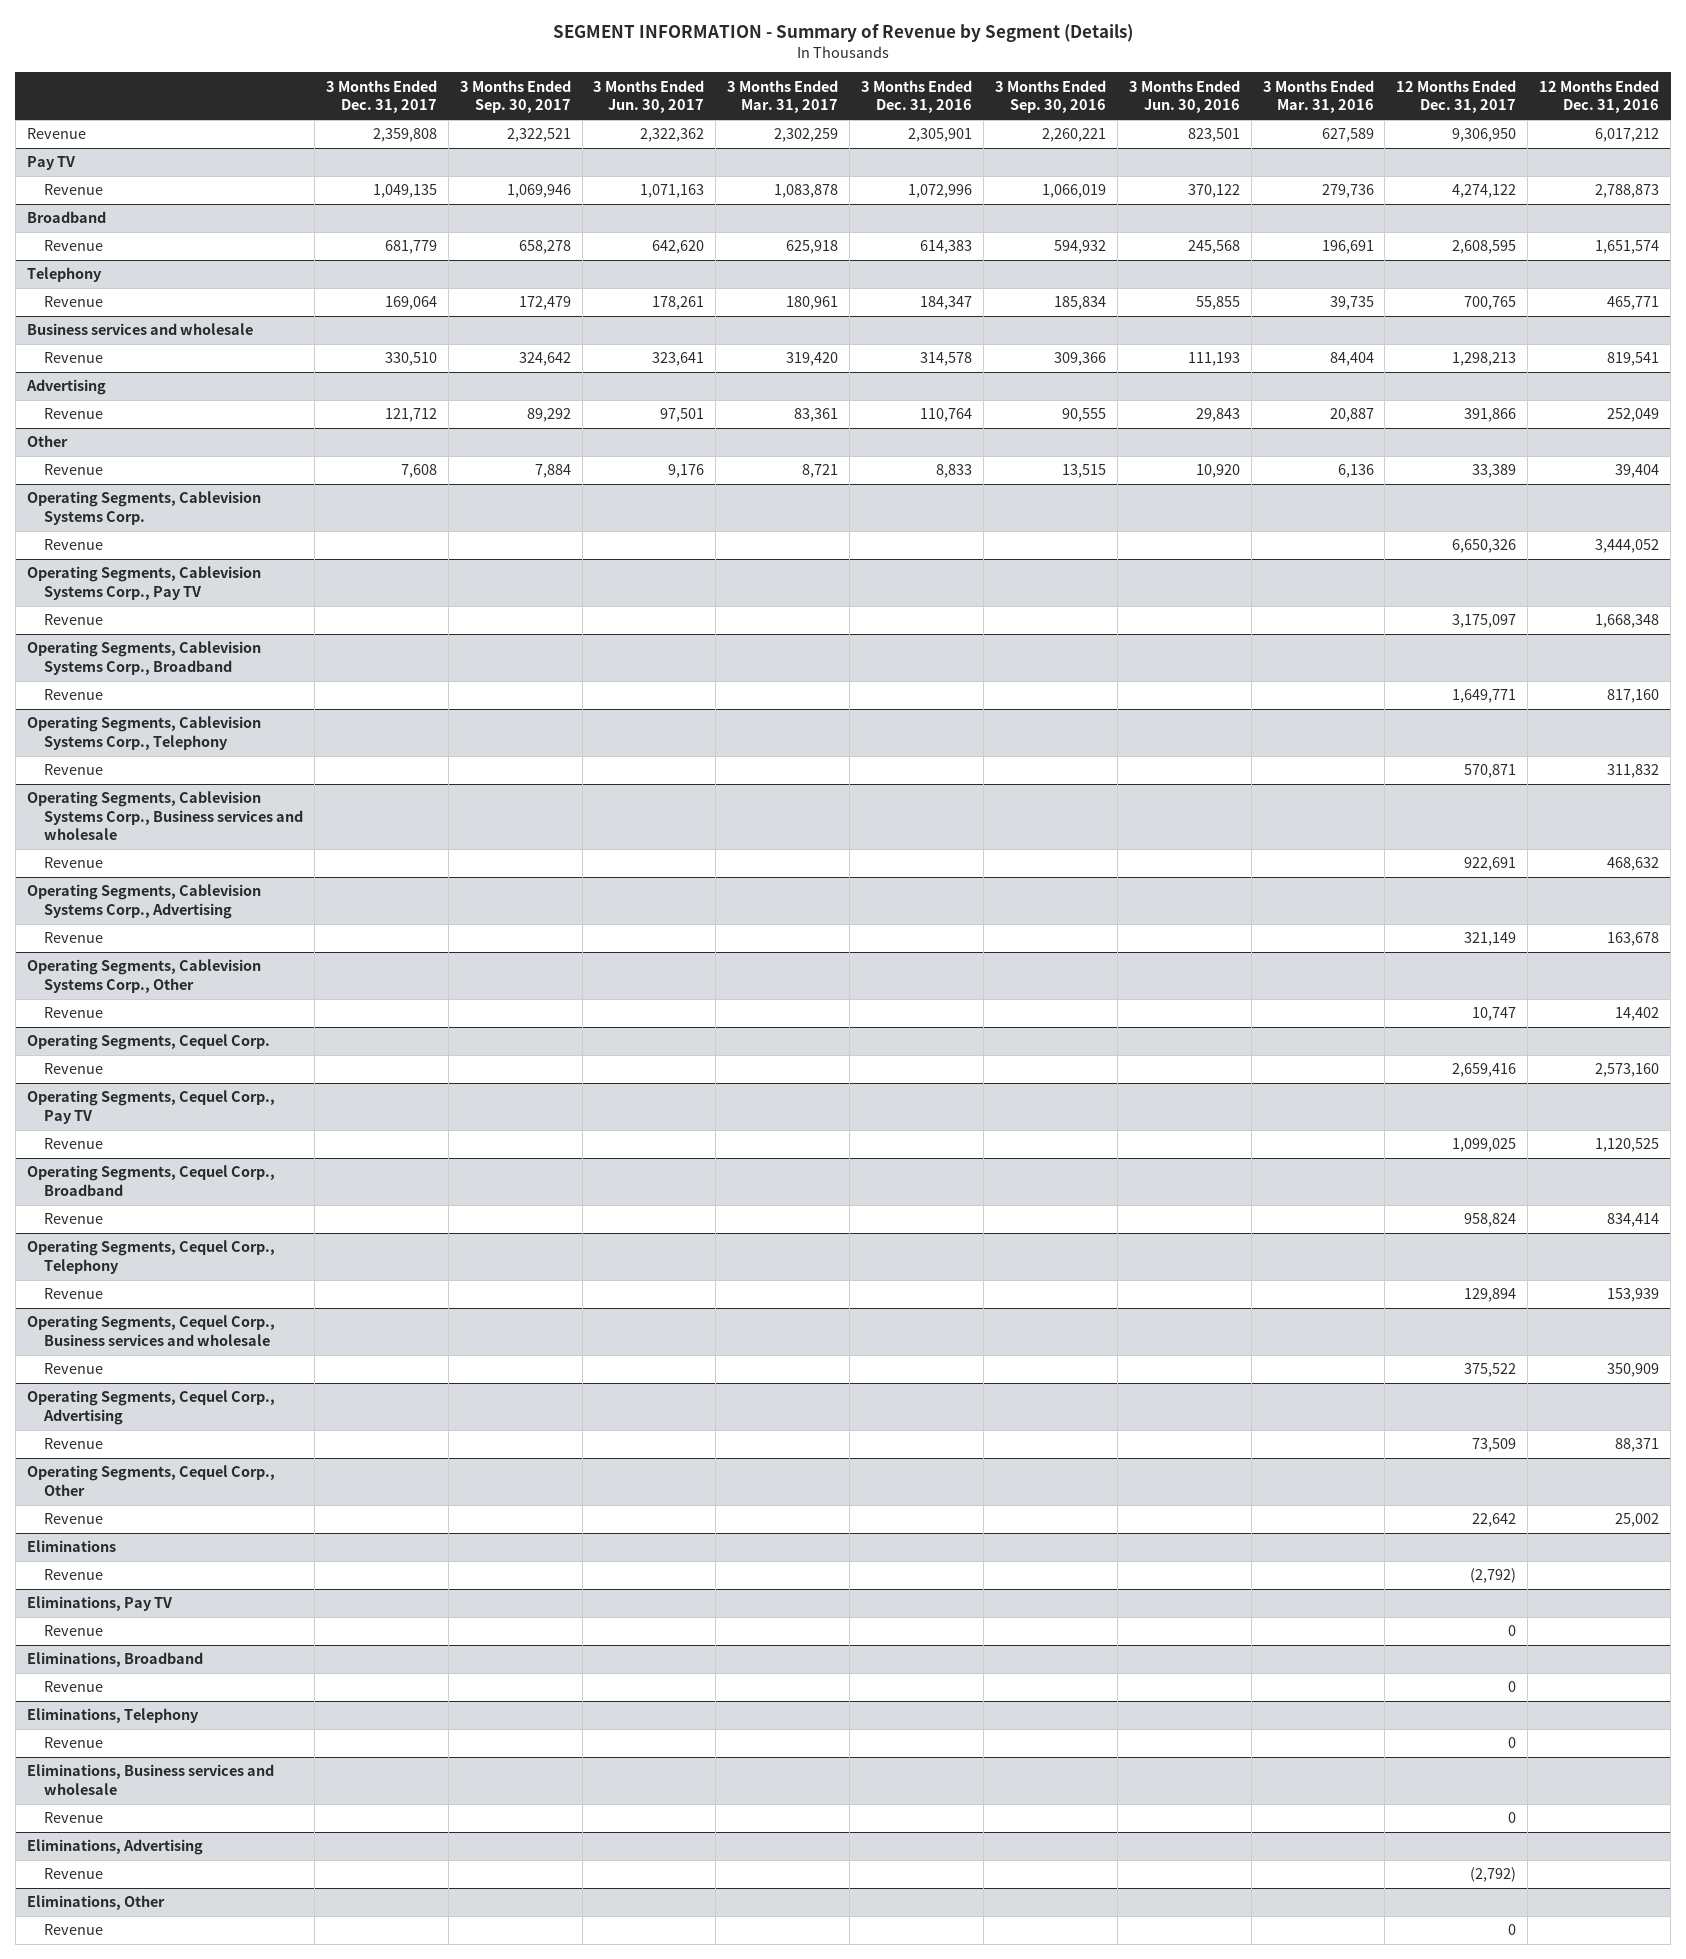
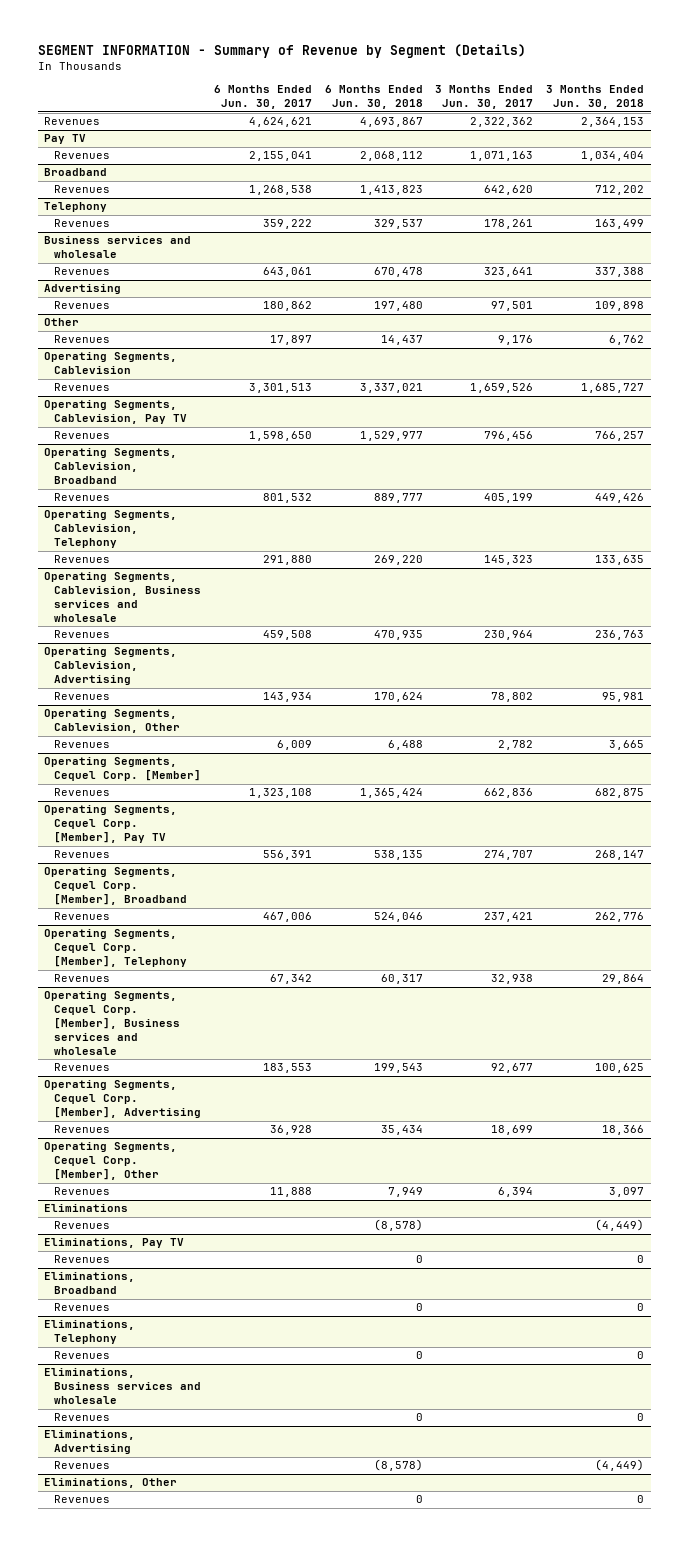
- | 3 Months Ended Dec. 31, 2017 | 3 Months Ended Sep. 30, 2017 | 3 Months Ended Jun. 30, 2017 | 3 Months Ended Mar. 31, 2017 | 3 Months Ended Dec. 31, 2016 | 3 Months Ended Sep. 30, 2016 | 3 Months Ended Jun. 30, 2016 | 3 Months Ended Mar. 31, 2016 | 12 Months Ended Dec. 31, 2017 | 12 Months Ended Dec. 31, 2016
+ | 6 Months Ended Jun. 30, 2017 | 6 Months Ended Jun. 30, 2018 | 3 Months Ended Jun. 30, 2017 | 3 Months Ended Jun. 30, 2018
- Revenue | 2,359,808 | 2,322,521 | 2,322,362 | 2,302,259 | 2,305,901 | 2,260,221 | 823,501 | 627,589 | 9,306,950 | 6,017,212
+ Revenues | 4,624,621 | 4,693,867 | 2,322,362 | 2,364,153
@ Pay TV
- Revenue | 1,049,135 | 1,069,946 | 1,071,163 | 1,083,878 | 1,072,996 | 1,066,019 | 370,122 | 279,736 | 4,274,122 | 2,788,873
+ Revenues | 2,155,041 | 2,068,112 | 1,071,163 | 1,034,404
@ Broadband
- Revenue | 681,779 | 658,278 | 642,620 | 625,918 | 614,383 | 594,932 | 245,568 | 196,691 | 2,608,595 | 1,651,574
+ Revenues | 1,268,538 | 1,413,823 | 642,620 | 712,202
@ Telephony
- Revenue | 169,064 | 172,479 | 178,261 | 180,961 | 184,347 | 185,834 | 55,855 | 39,735 | 700,765 | 465,771
+ Revenues | 359,222 | 329,537 | 178,261 | 163,499
@ Business services and wholesale
- Revenue | 330,510 | 324,642 | 323,641 | 319,420 | 314,578 | 309,366 | 111,193 | 84,404 | 1,298,213 | 819,541
+ Revenues | 643,061 | 670,478 | 323,641 | 337,388
@ Advertising
- Revenue | 121,712 | 89,292 | 97,501 | 83,361 | 110,764 | 90,555 | 29,843 | 20,887 | 391,866 | 252,049
+ Revenues | 180,862 | 197,480 | 97,501 | 109,898
@ Other
- Revenue | 7,608 | 7,884 | 9,176 | 8,721 | 8,833 | 13,515 | 10,920 | 6,136 | 33,389 | 39,404
- Operating Segments, Cablevision Systems Corp.
- Revenue | | | | | | | | | 6,650,326 | 3,444,052
- Operating Segments, Cablevision Systems Corp., Pay TV
- Revenue | | | | | | | | | 3,175,097 | 1,668,348
- Operating Segments, Cablevision Systems Corp., Broadband
- Revenue | | | | | | | | | 1,649,771 | 817,160
- Operating Segments, Cablevision Systems Corp., Telephony
- Revenue | | | | | | | | | 570,871 | 311,832
- Operating Segments, Cablevision Systems Corp., Business services and wholesale
- Revenue | | | | | | | | | 922,691 | 468,632
- Operating Segments, Cablevision Systems Corp., Advertising
- Revenue | | | | | | | | | 321,149 | 163,678
- Operating Segments, Cablevision Systems Corp., Other
- Revenue | | | | | | | | | 10,747 | 14,402
- Operating Segments, Cequel Corp.
- Revenue | | | | | | | | | 2,659,416 | 2,573,160
- Operating Segments, Cequel Corp., Pay TV
- Revenue | | | | | | | | | 1,099,025 | 1,120,525
- Operating Segments, Cequel Corp., Broadband
- Revenue | | | | | | | | | 958,824 | 834,414
- Operating Segments, Cequel Corp., Telephony
- Revenue | | | | | | | | | 129,894 | 153,939
- Operating Segments, Cequel Corp., Business services and wholesale
- Revenue | | | | | | | | | 375,522 | 350,909
- Operating Segments, Cequel Corp., Advertising
- Revenue | | | | | | | | | 73,509 | 88,371
- Operating Segments, Cequel Corp., Other
- Revenue | | | | | | | | | 22,642 | 25,002
@ Other
+ Revenues | 17,897 | 14,437 | 9,176 | 6,762
+ Operating Segments, Cablevision
+ Revenues | 3,301,513 | 3,337,021 | 1,659,526 | 1,685,727
+ Operating Segments, Cablevision, Pay TV
+ Revenues | 1,598,650 | 1,529,977 | 796,456 | 766,257
+ Operating Segments, Cablevision, Broadband
+ Revenues | 801,532 | 889,777 | 405,199 | 449,426
+ Operating Segments, Cablevision, Telephony
+ Revenues | 291,880 | 269,220 | 145,323 | 133,635
+ Operating Segments, Cablevision, Business services and wholesale
+ Revenues | 459,508 | 470,935 | 230,964 | 236,763
+ Operating Segments, Cablevision, Advertising
+ Revenues | 143,934 | 170,624 | 78,802 | 95,981
+ Operating Segments, Cablevision, Other
+ Revenues | 6,009 | 6,488 | 2,782 | 3,665
+ Operating Segments, Cequel Corp. [Member]
+ Revenues | 1,323,108 | 1,365,424 | 662,836 | 682,875
+ Operating Segments, Cequel Corp. [Member], Pay TV
+ Revenues | 556,391 | 538,135 | 274,707 | 268,147
+ Operating Segments, Cequel Corp. [Member], Broadband
+ Revenues | 467,006 | 524,046 | 237,421 | 262,776
+ Operating Segments, Cequel Corp. [Member], Telephony
+ Revenues | 67,342 | 60,317 | 32,938 | 29,864
+ Operating Segments, Cequel Corp. [Member], Business services and wholesale
+ Revenues | 183,553 | 199,543 | 92,677 | 100,625
+ Operating Segments, Cequel Corp. [Member], Advertising
+ Revenues | 36,928 | 35,434 | 18,699 | 18,366
+ Operating Segments, Cequel Corp. [Member], Other
+ Revenues | 11,888 | 7,949 | 6,394 | 3,097
@ Eliminations
- Revenue | | | | | | | | | (2,792) |
+ Revenues | | (8,578) | | (4,449)
@ Eliminations, Pay TV
- Revenue | | | | | | | | | 0 |
+ Revenues | | 0 | | 0
@ Eliminations, Broadband
- Revenue | | | | | | | | | 0 |
+ Revenues | | 0 | | 0
@ Eliminations, Telephony
- Revenue | | | | | | | | | 0 |
+ Revenues | | 0 | | 0
@ Eliminations, Business services and wholesale
- Revenue | | | | | | | | | 0 |
+ Revenues | | 0 | | 0
@ Eliminations, Advertising
- Revenue | | | | | | | | | (2,792) |
+ Revenues | | (8,578) | | (4,449)
@ Eliminations, Other
- Revenue | | | | | | | | | 0 |
+ Revenues | | 0 | | 0

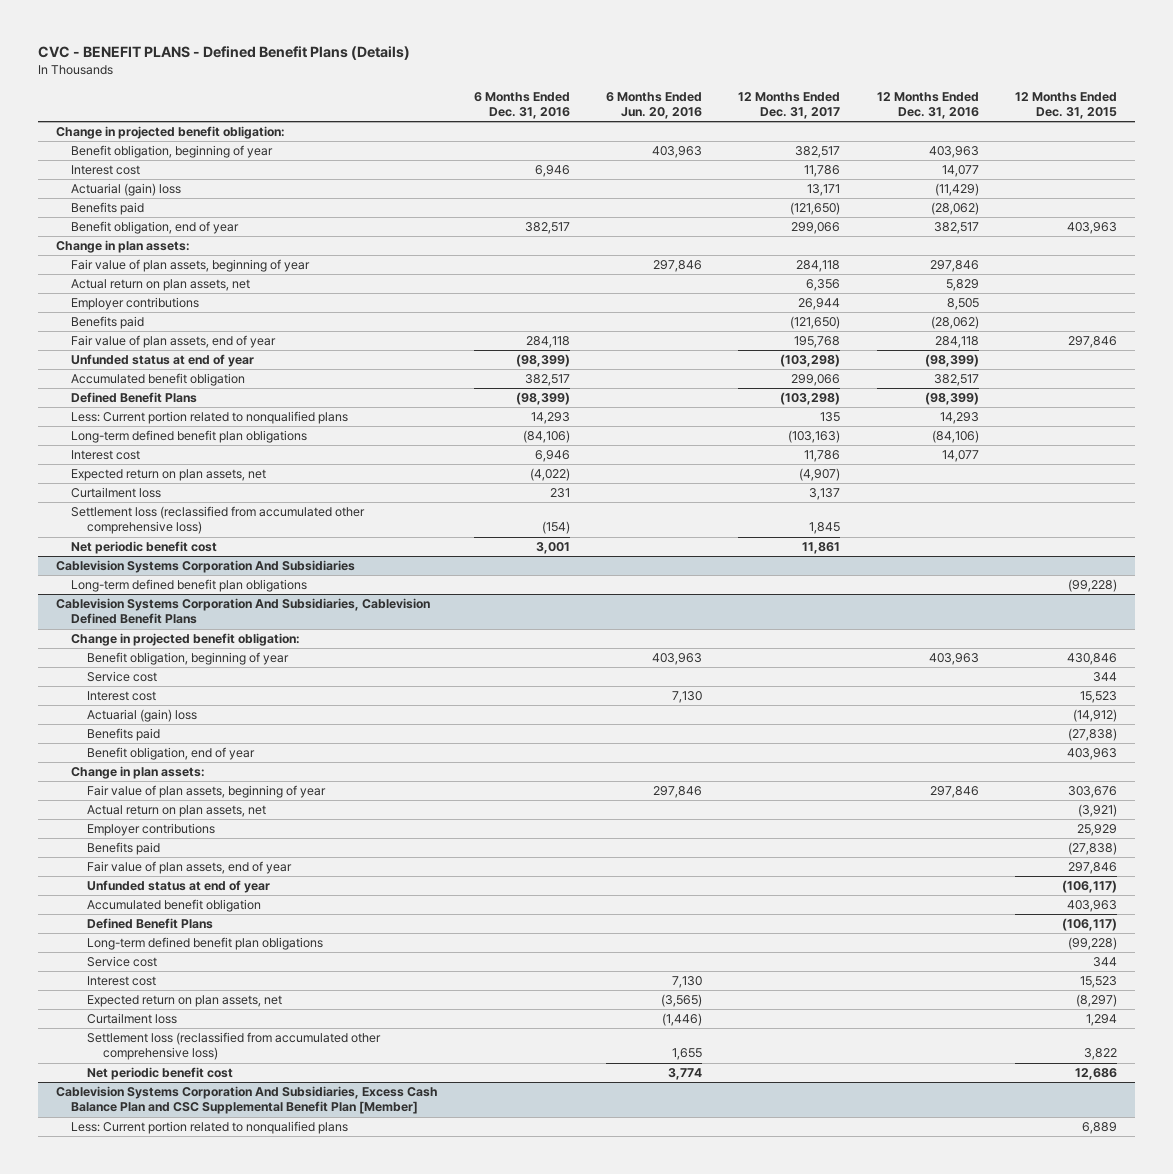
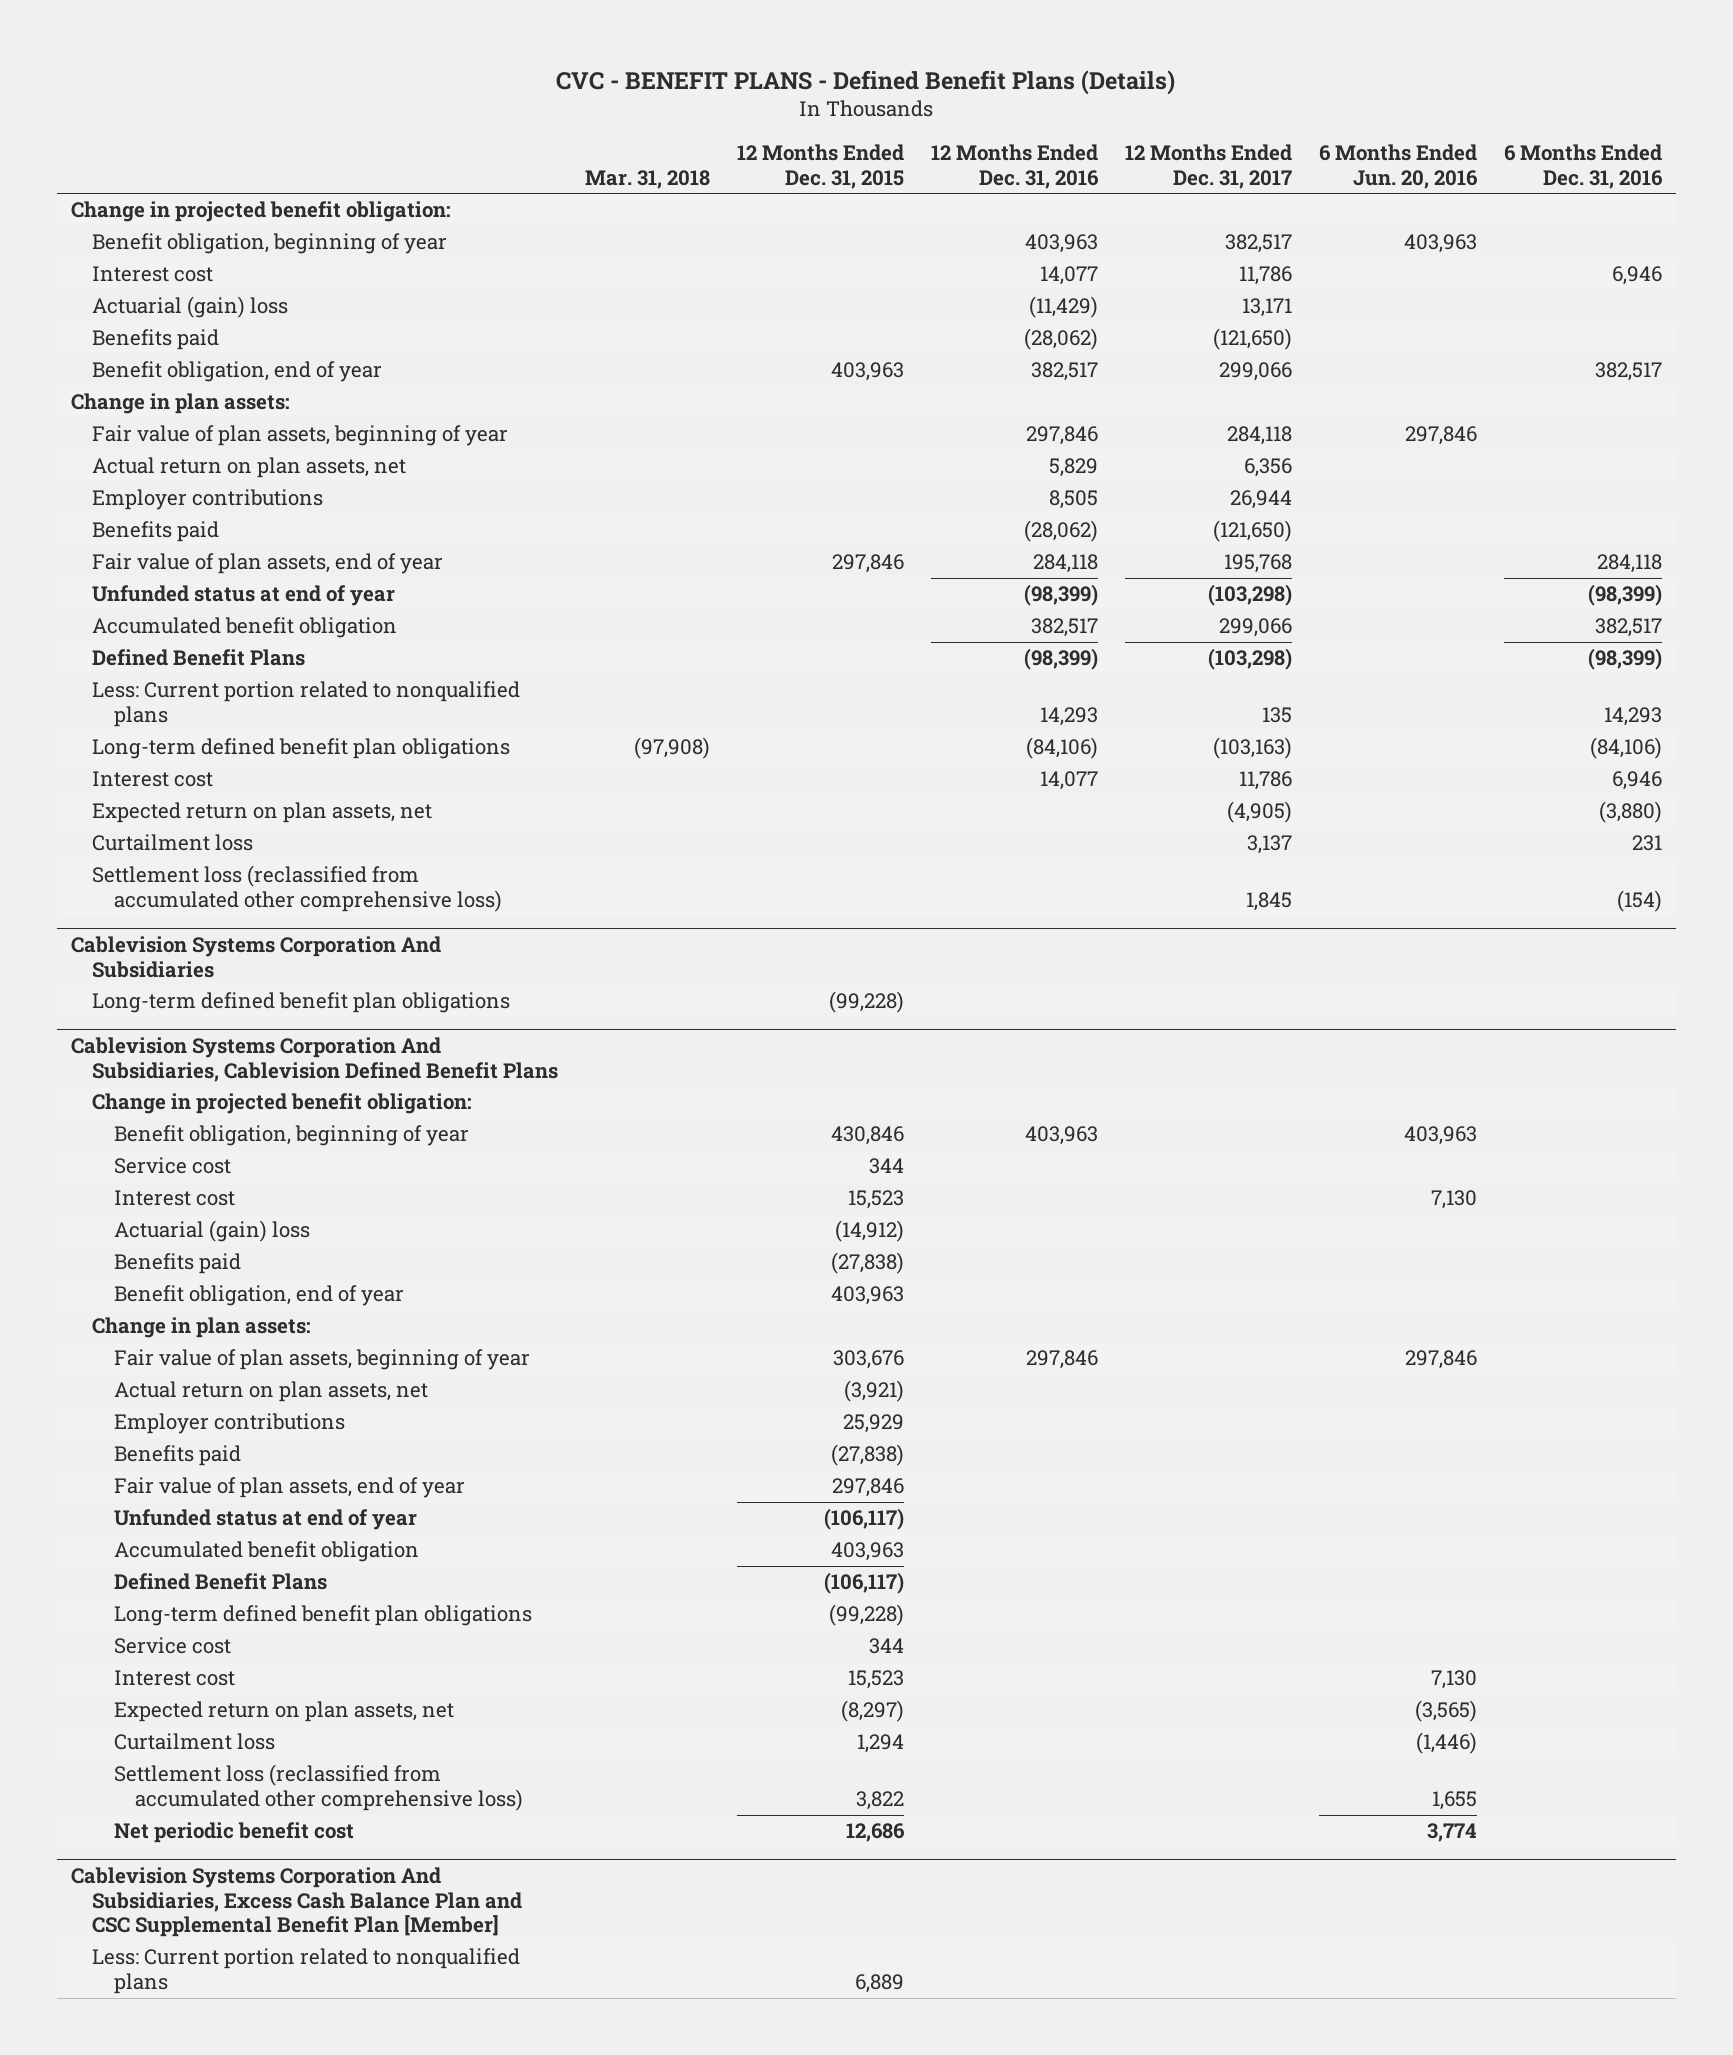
- | 6 Months Ended Dec. 31, 2016 | 6 Months Ended Jun. 20, 2016 | 12 Months Ended Dec. 31, 2017 | 12 Months Ended Dec. 31, 2016 | 12 Months Ended Dec. 31, 2015
+ | Mar. 31, 2018 | 12 Months Ended Dec. 31, 2015 | 12 Months Ended Dec. 31, 2016 | 12 Months Ended Dec. 31, 2017 | 6 Months Ended Jun. 20, 2016 | 6 Months Ended Dec. 31, 2016
- Expected return on plan assets, net | (4,022) | | (4,907) | |
+ Expected return on plan assets, net | | | | (4,905) | | (3,880)
- Net periodic benefit cost | 3,001 | | 11,861 | |

